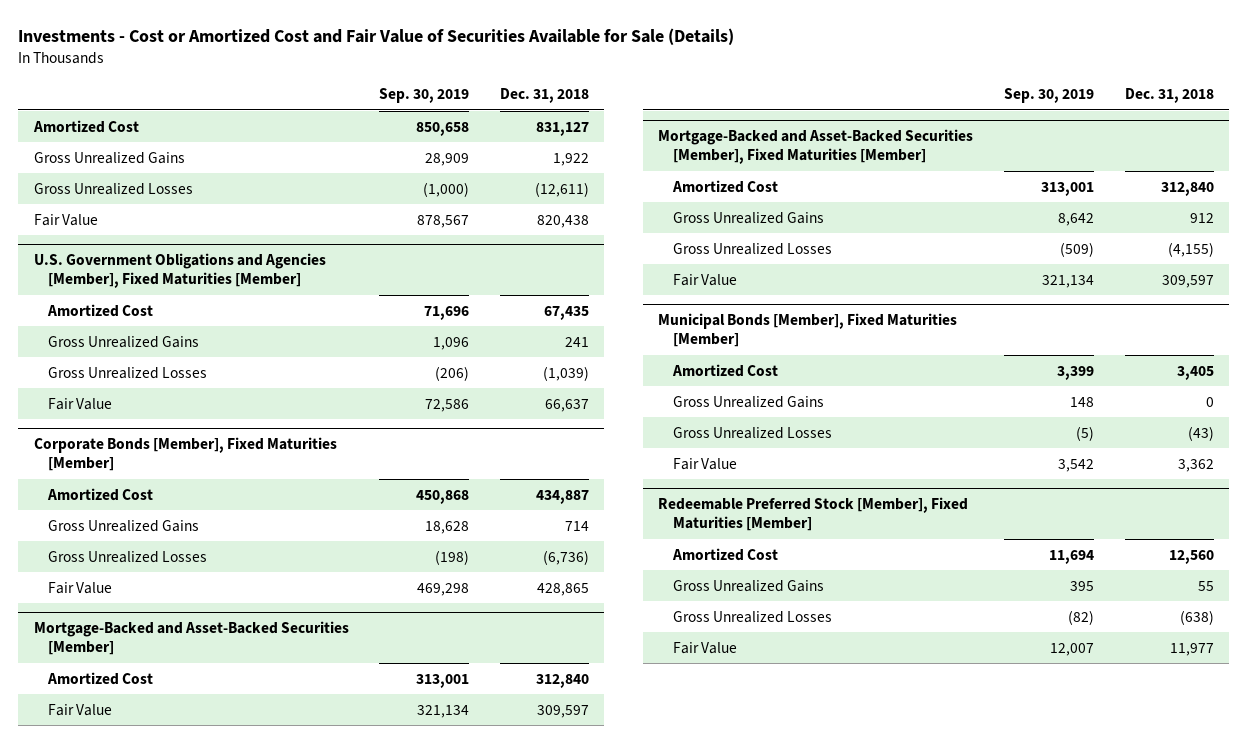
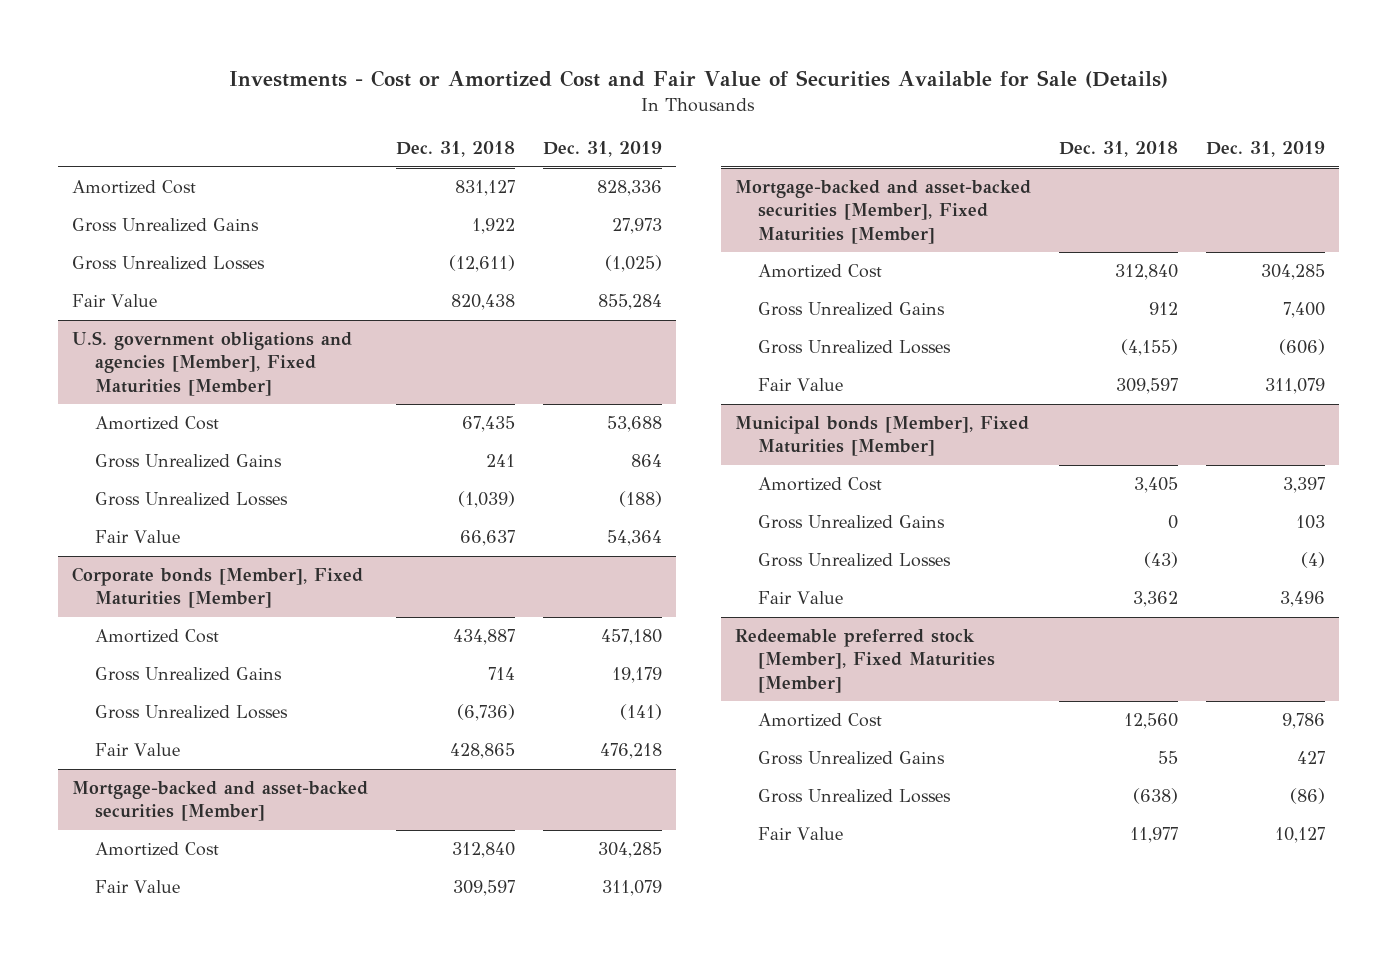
- | Sep. 30, 2019 | Dec. 31, 2018
+ | Dec. 31, 2018 | Dec. 31, 2019
- U.S. Government Obligations and Agencies [Member], Fixed Maturities [Member]
+ U.S. government obligations and agencies [Member], Fixed Maturities [Member]
- Corporate Bonds [Member], Fixed Maturities [Member]
+ Corporate bonds [Member], Fixed Maturities [Member]
- Mortgage-Backed and Asset-Backed Securities [Member]
+ Mortgage-backed and asset-backed securities [Member]
- Mortgage-Backed and Asset-Backed Securities [Member], Fixed Maturities [Member]
+ Mortgage-backed and asset-backed securities [Member], Fixed Maturities [Member]
- Municipal Bonds [Member], Fixed Maturities [Member]
+ Municipal bonds [Member], Fixed Maturities [Member]
- Redeemable Preferred Stock [Member], Fixed Maturities [Member]
+ Redeemable preferred stock [Member], Fixed Maturities [Member]

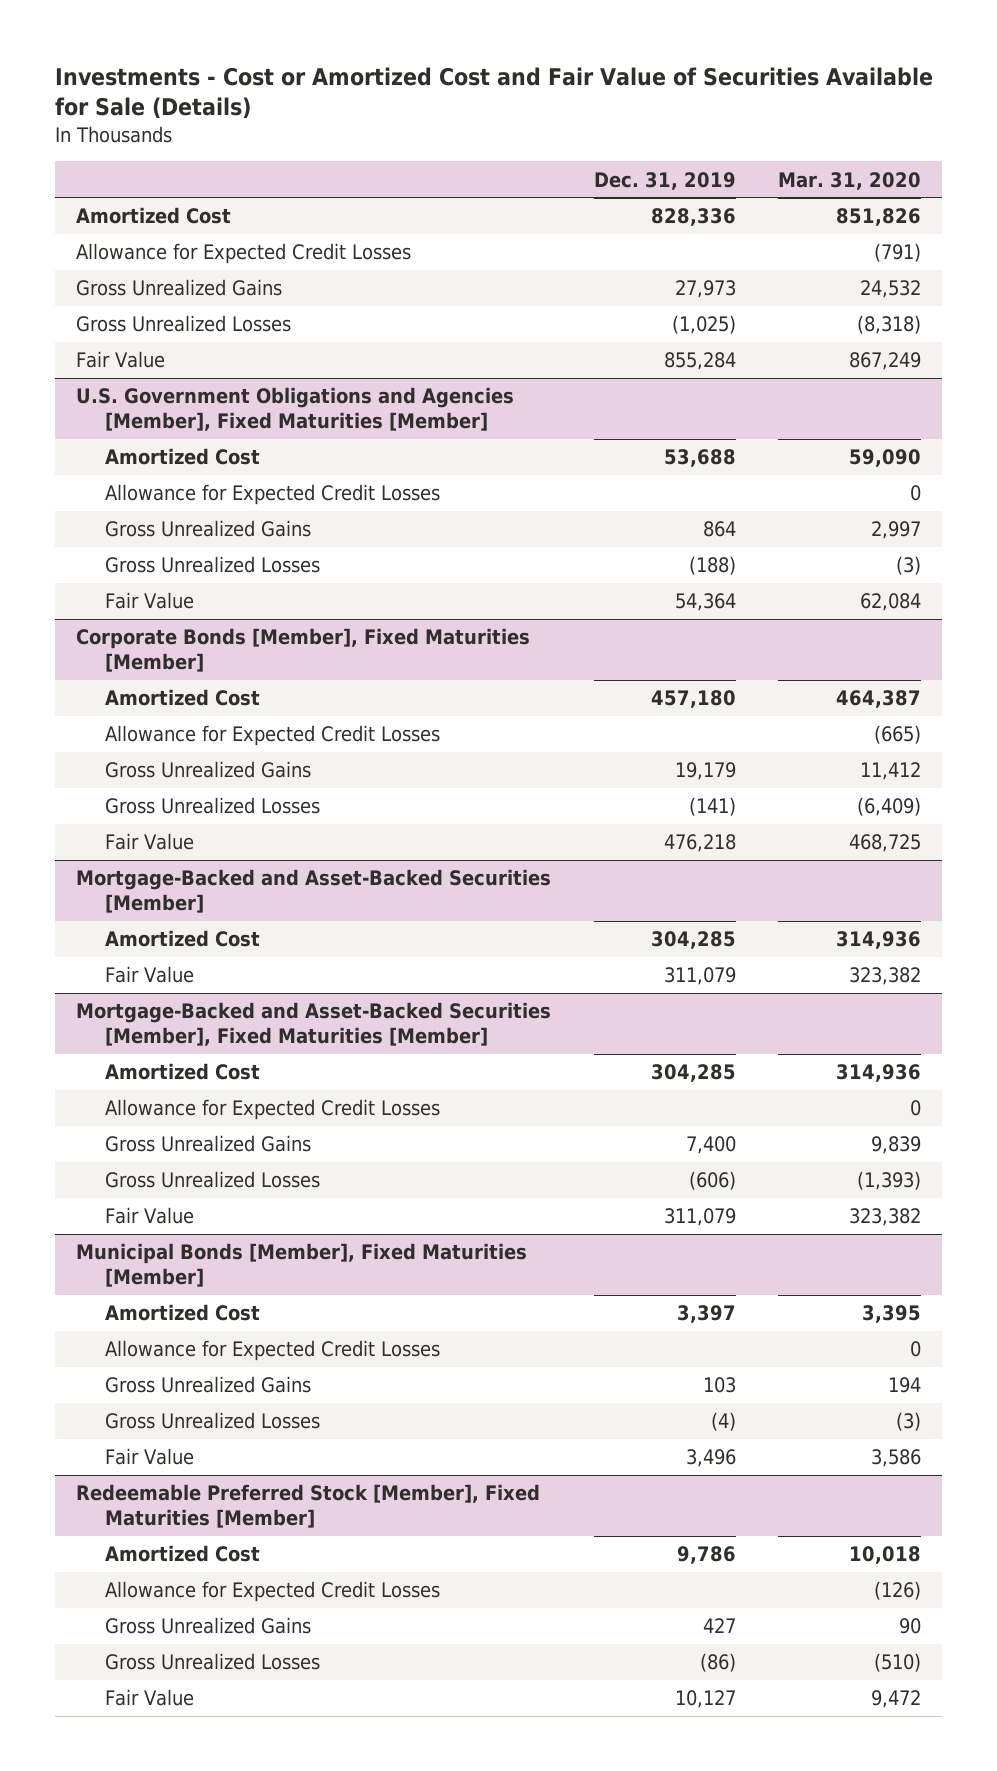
- | Dec. 31, 2018 | Dec. 31, 2019
+ | Dec. 31, 2019 | Mar. 31, 2020
+ Allowance for Expected Credit Losses | | (791)
- U.S. government obligations and agencies [Member], Fixed Maturities [Member]
+ U.S. Government Obligations and Agencies [Member], Fixed Maturities [Member]
+ Allowance for Expected Credit Losses | | 0
- Corporate bonds [Member], Fixed Maturities [Member]
+ Corporate Bonds [Member], Fixed Maturities [Member]
+ Allowance for Expected Credit Losses | | (665)
- Mortgage-backed and asset-backed securities [Member]
+ Mortgage-Backed and Asset-Backed Securities [Member]
- Mortgage-backed and asset-backed securities [Member], Fixed Maturities [Member]
+ Mortgage-Backed and Asset-Backed Securities [Member], Fixed Maturities [Member]
+ Allowance for Expected Credit Losses | | 0
- Municipal bonds [Member], Fixed Maturities [Member]
+ Municipal Bonds [Member], Fixed Maturities [Member]
+ Allowance for Expected Credit Losses | | 0
- Redeemable preferred stock [Member], Fixed Maturities [Member]
+ Redeemable Preferred Stock [Member], Fixed Maturities [Member]
+ Allowance for Expected Credit Losses | | (126)

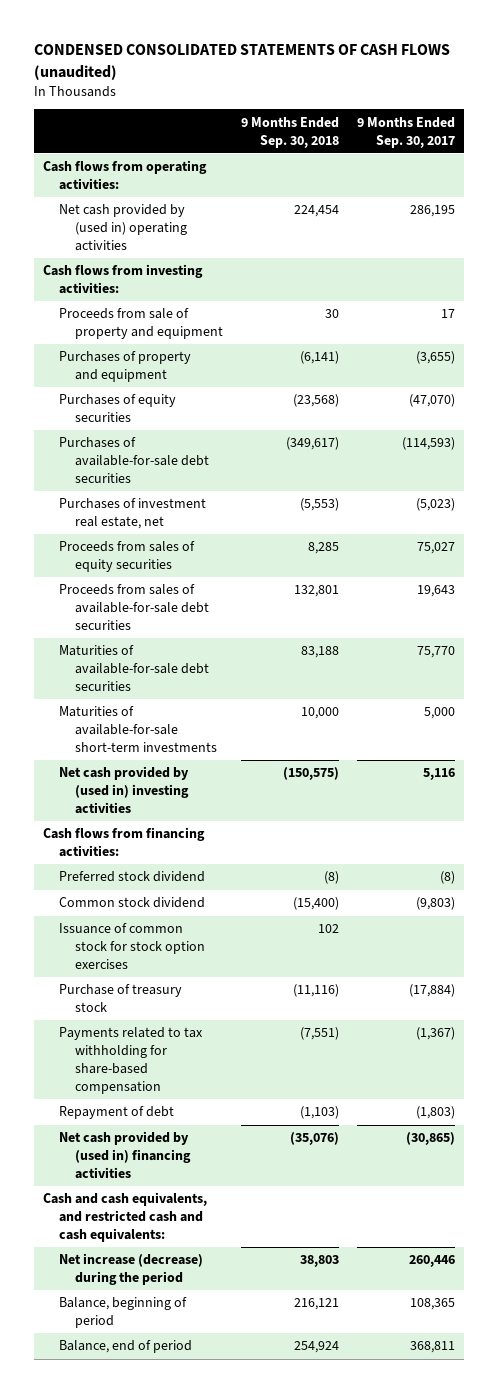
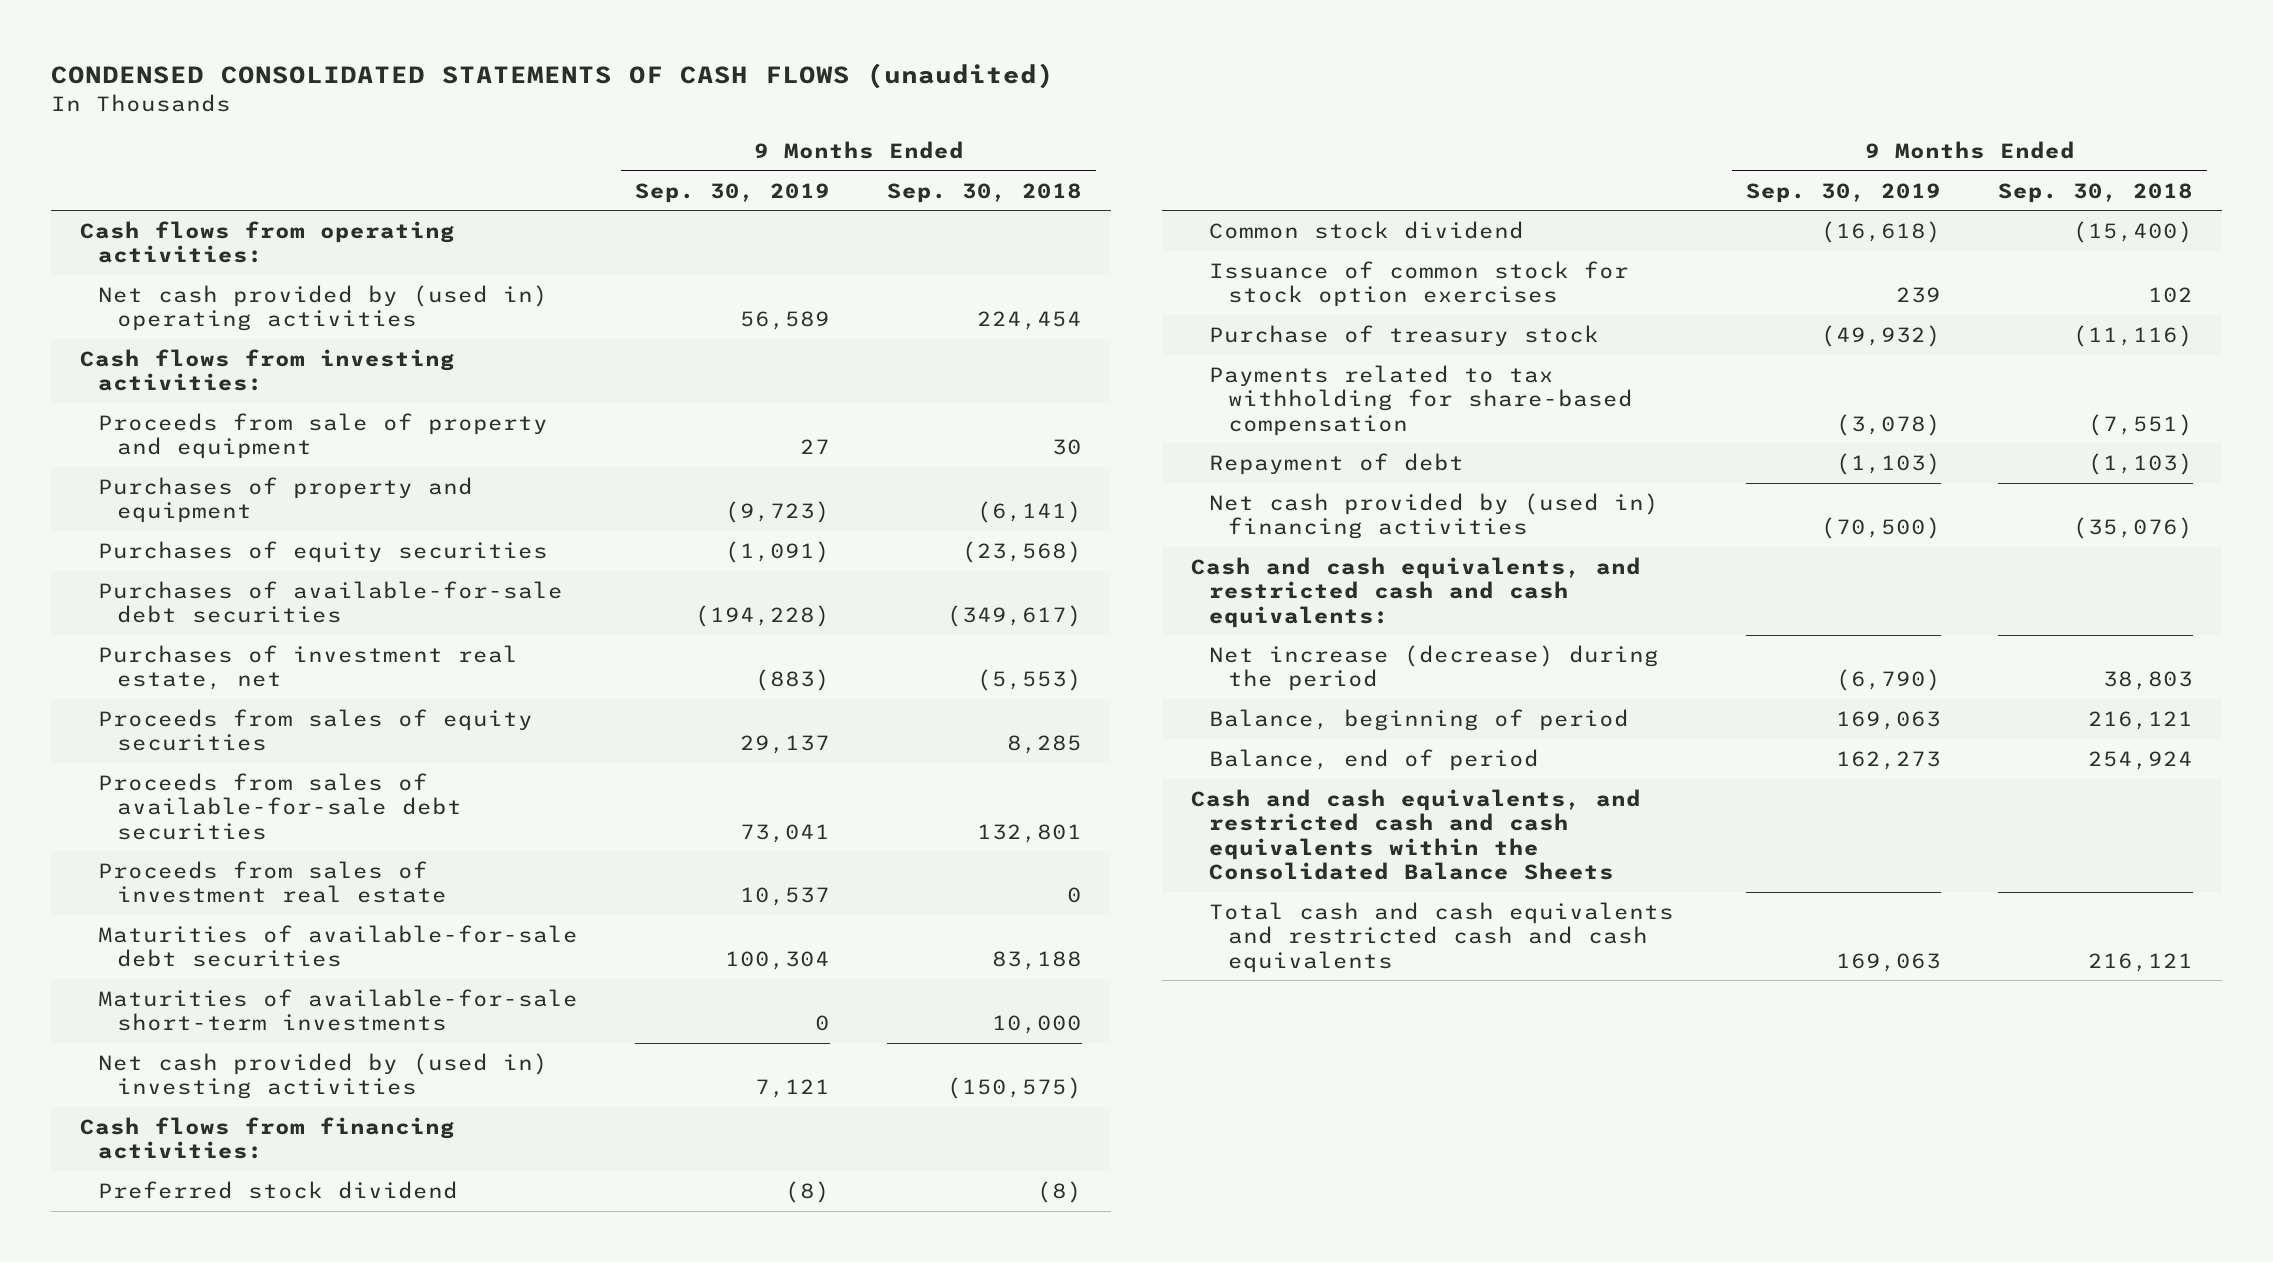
- | 9 Months Ended Sep. 30, 2018 | 9 Months Ended Sep. 30, 2017
+ | 9 Months Ended Sep. 30, 2019 | 9 Months Ended Sep. 30, 2018
+ Proceeds from sales of investment real estate | 10,537 | 0
+ Cash and cash equivalents, and restricted cash and cash equivalents within the Consolidated Balance Sheets
+ Total cash and cash equivalents and restricted cash and cash equivalents | 169,063 | 216,121

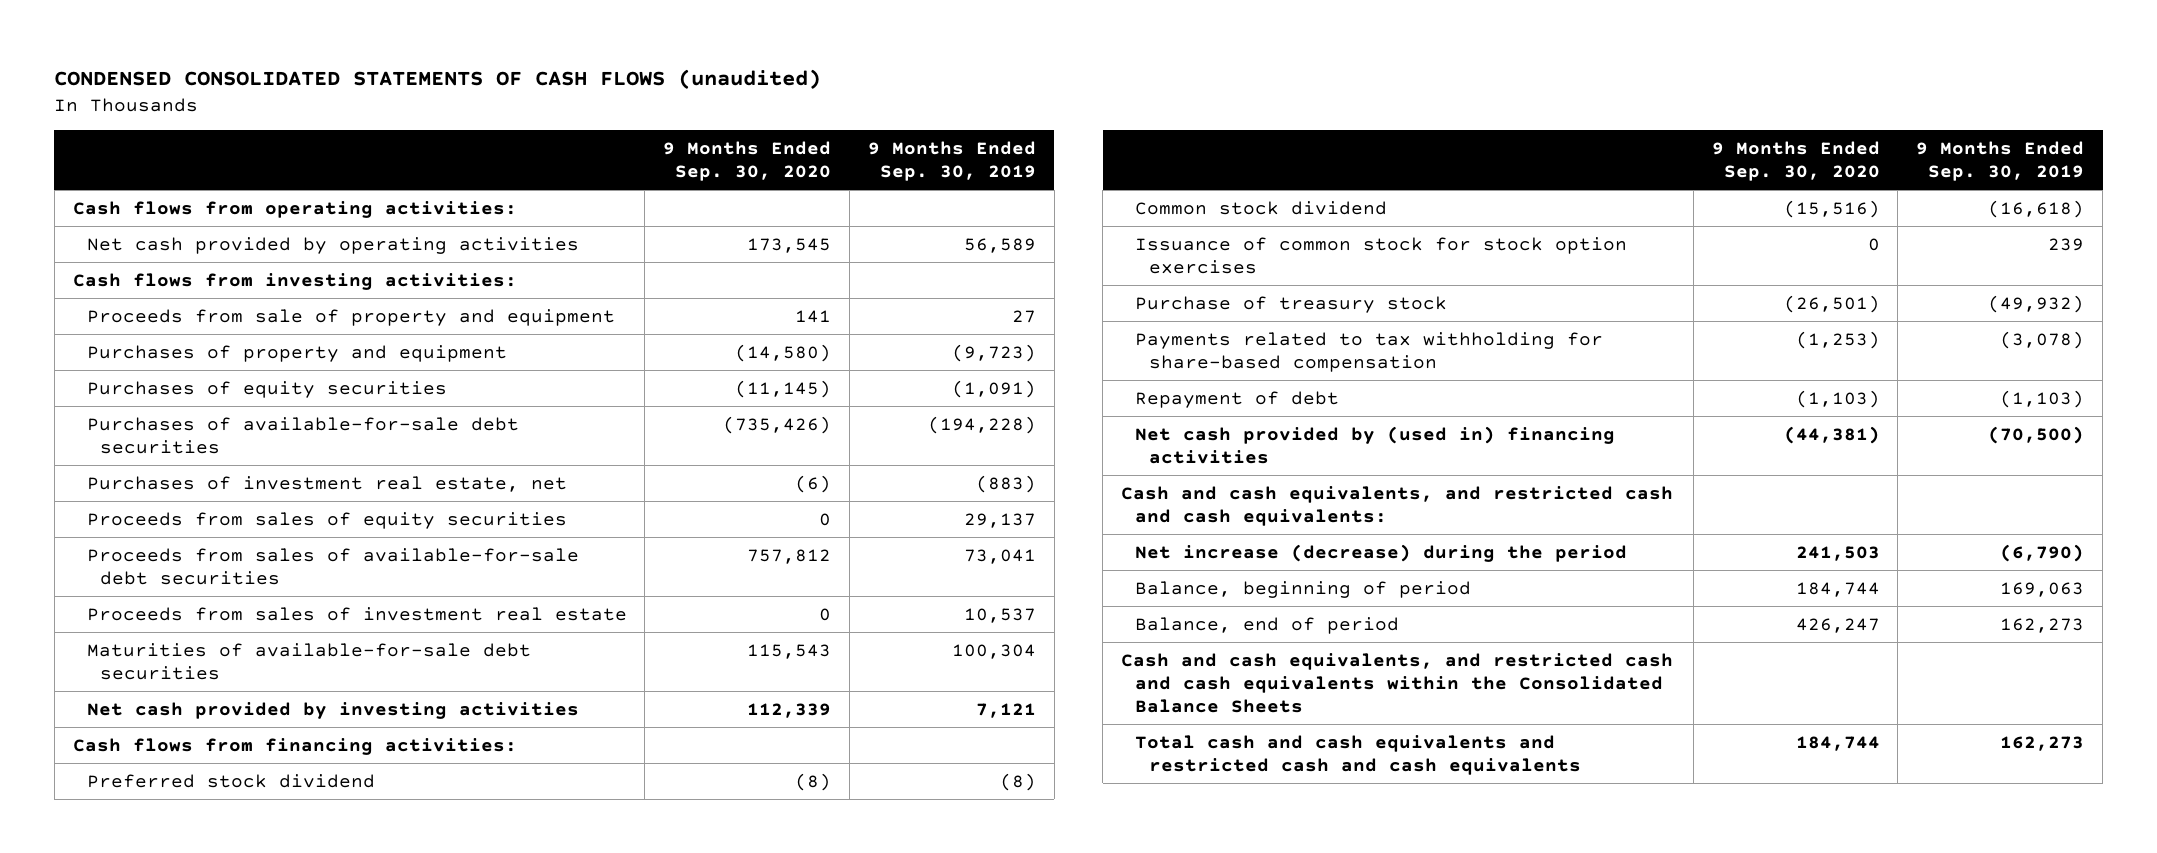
- | 9 Months Ended Sep. 30, 2019 | 9 Months Ended Sep. 30, 2018
+ | 9 Months Ended Sep. 30, 2020 | 9 Months Ended Sep. 30, 2019
- Net cash provided by (used in) operating activities | 56,589 | 224,454
+ Net cash provided by operating activities | 173,545 | 56,589
- Maturities of available-for-sale short-term investments | 0 | 10,000
- Net cash provided by (used in) investing activities | 7,121 | (150,575)
+ Net cash provided by investing activities | 112,339 | 7,121
- Total cash and cash equivalents and restricted cash and cash equivalents | 169,063 | 216,121
+ Total cash and cash equivalents and restricted cash and cash equivalents | 184,744 | 162,273

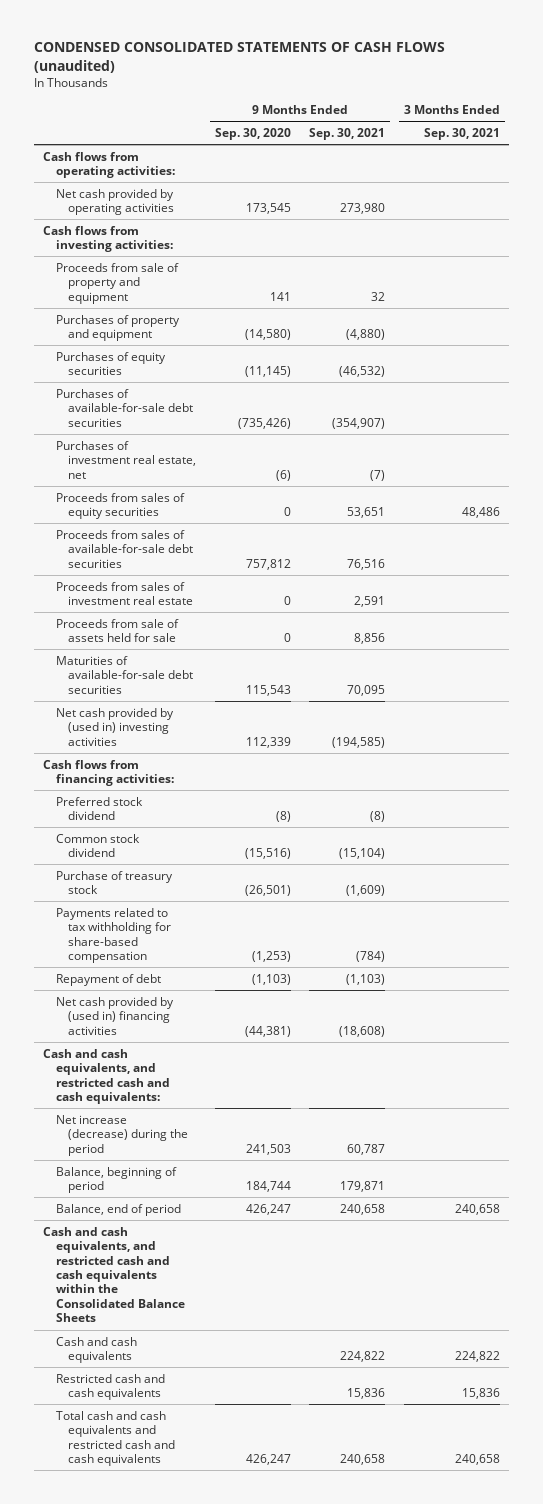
- | 9 Months Ended Sep. 30, 2020 | 9 Months Ended Sep. 30, 2019
+ | 9 Months Ended Sep. 30, 2020 | 9 Months Ended Sep. 30, 2021 | 3 Months Ended Sep. 30, 2021
+ Proceeds from sale of assets held for sale | 0 | 8,856 |
- Net cash provided by investing activities | 112,339 | 7,121
+ Net cash provided by (used in) investing activities | 112,339 | (194,585) |
- Issuance of common stock for stock option exercises | 0 | 239
- Total cash and cash equivalents and restricted cash and cash equivalents | 184,744 | 162,273
+ Cash and cash equivalents | | 224,822 | 224,822
+ Restricted cash and cash equivalents | | 15,836 | 15,836
+ Total cash and cash equivalents and restricted cash and cash equivalents | 426,247 | 240,658 | 240,658

